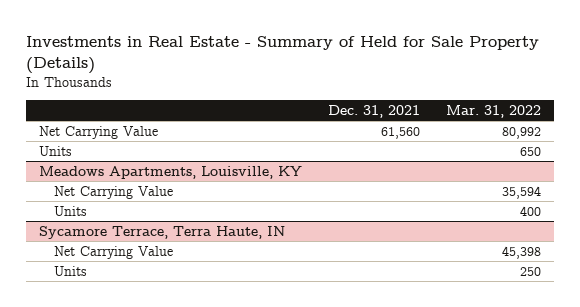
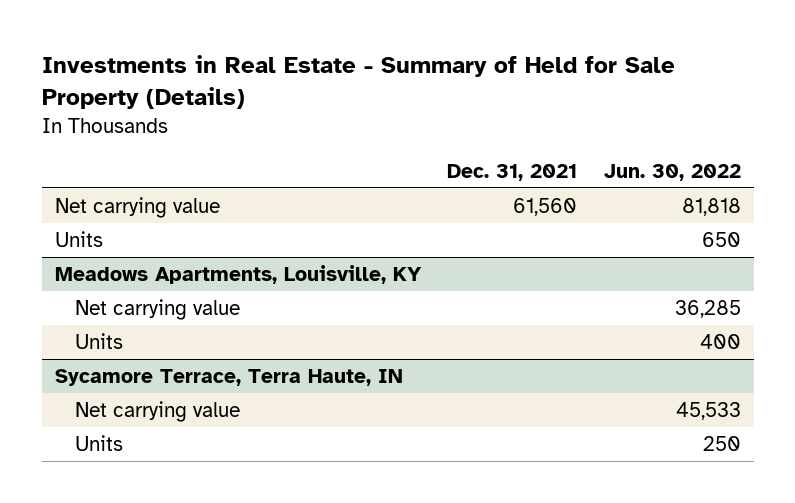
- | Dec. 31, 2021 | Mar. 31, 2022
+ | Dec. 31, 2021 | Jun. 30, 2022
- Net Carrying Value | 61,560 | 80,992
+ Net carrying value | 61,560 | 81,818
@ Meadows Apartments, Louisville, KY
- Net Carrying Value | | 35,594
+ Net carrying value | | 36,285
@ Sycamore Terrace, Terra Haute, IN
- Net Carrying Value | | 45,398
+ Net carrying value | | 45,533

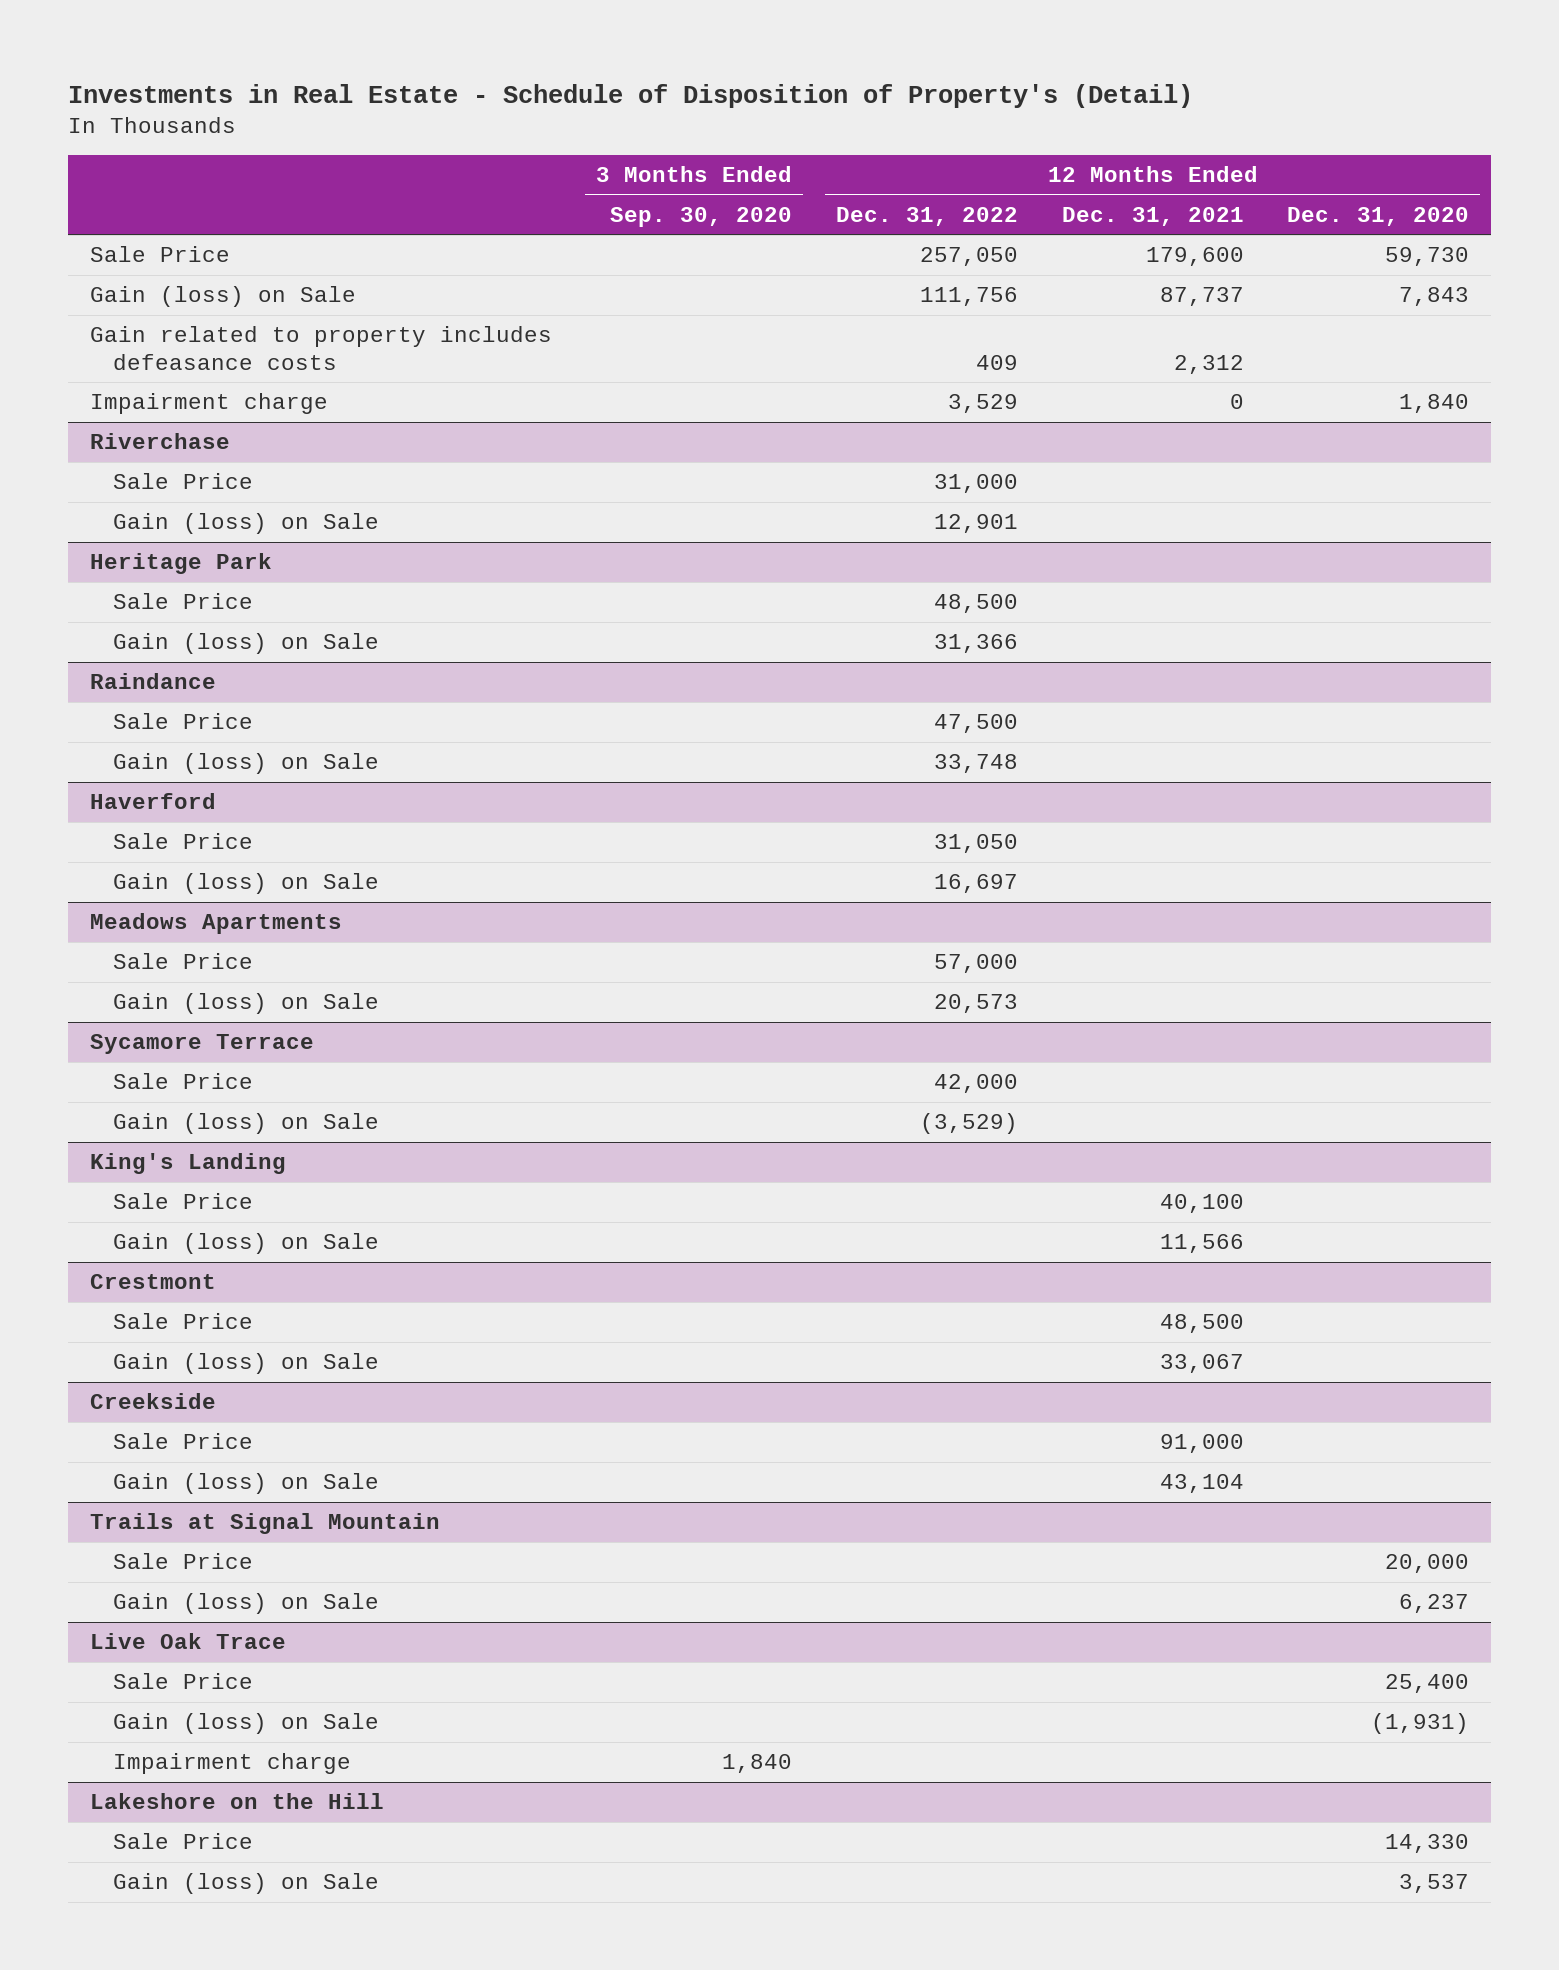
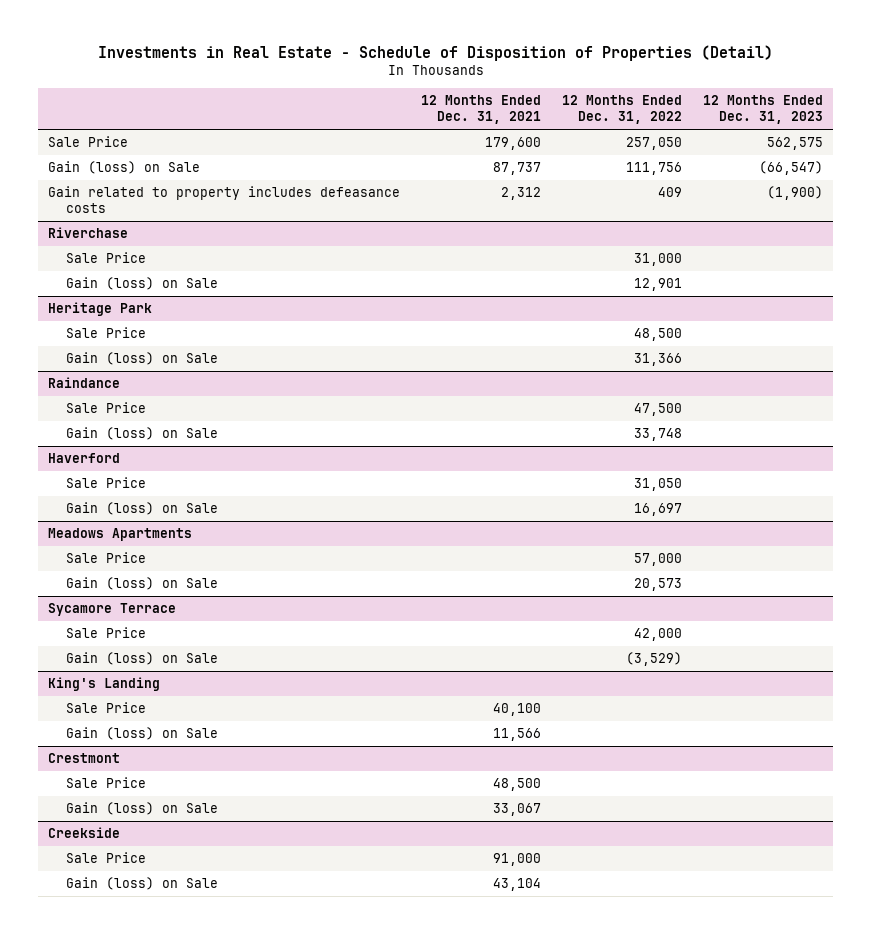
- Investments in Real Estate - Schedule of Disposition of Property's (Detail)
+ Investments in Real Estate - Schedule of Disposition of Properties (Detail)
- | 3 Months Ended Sep. 30, 2020 | 12 Months Ended Dec. 31, 2022 | 12 Months Ended Dec. 31, 2021 | 12 Months Ended Dec. 31, 2020
+ | 12 Months Ended Dec. 31, 2021 | 12 Months Ended Dec. 31, 2022 | 12 Months Ended Dec. 31, 2023
- Impairment charge | | 3,529 | 0 | 1,840
- Trails at Signal Mountain
- Sale Price | | | | 20,000
- Gain (loss) on Sale | | | | 6,237
- Live Oak Trace
- Sale Price | | | | 25,400
- Gain (loss) on Sale | | | | (1,931)
- Impairment charge | 1,840 | | |
- Lakeshore on the Hill
- Sale Price | | | | 14,330
- Gain (loss) on Sale | | | | 3,537

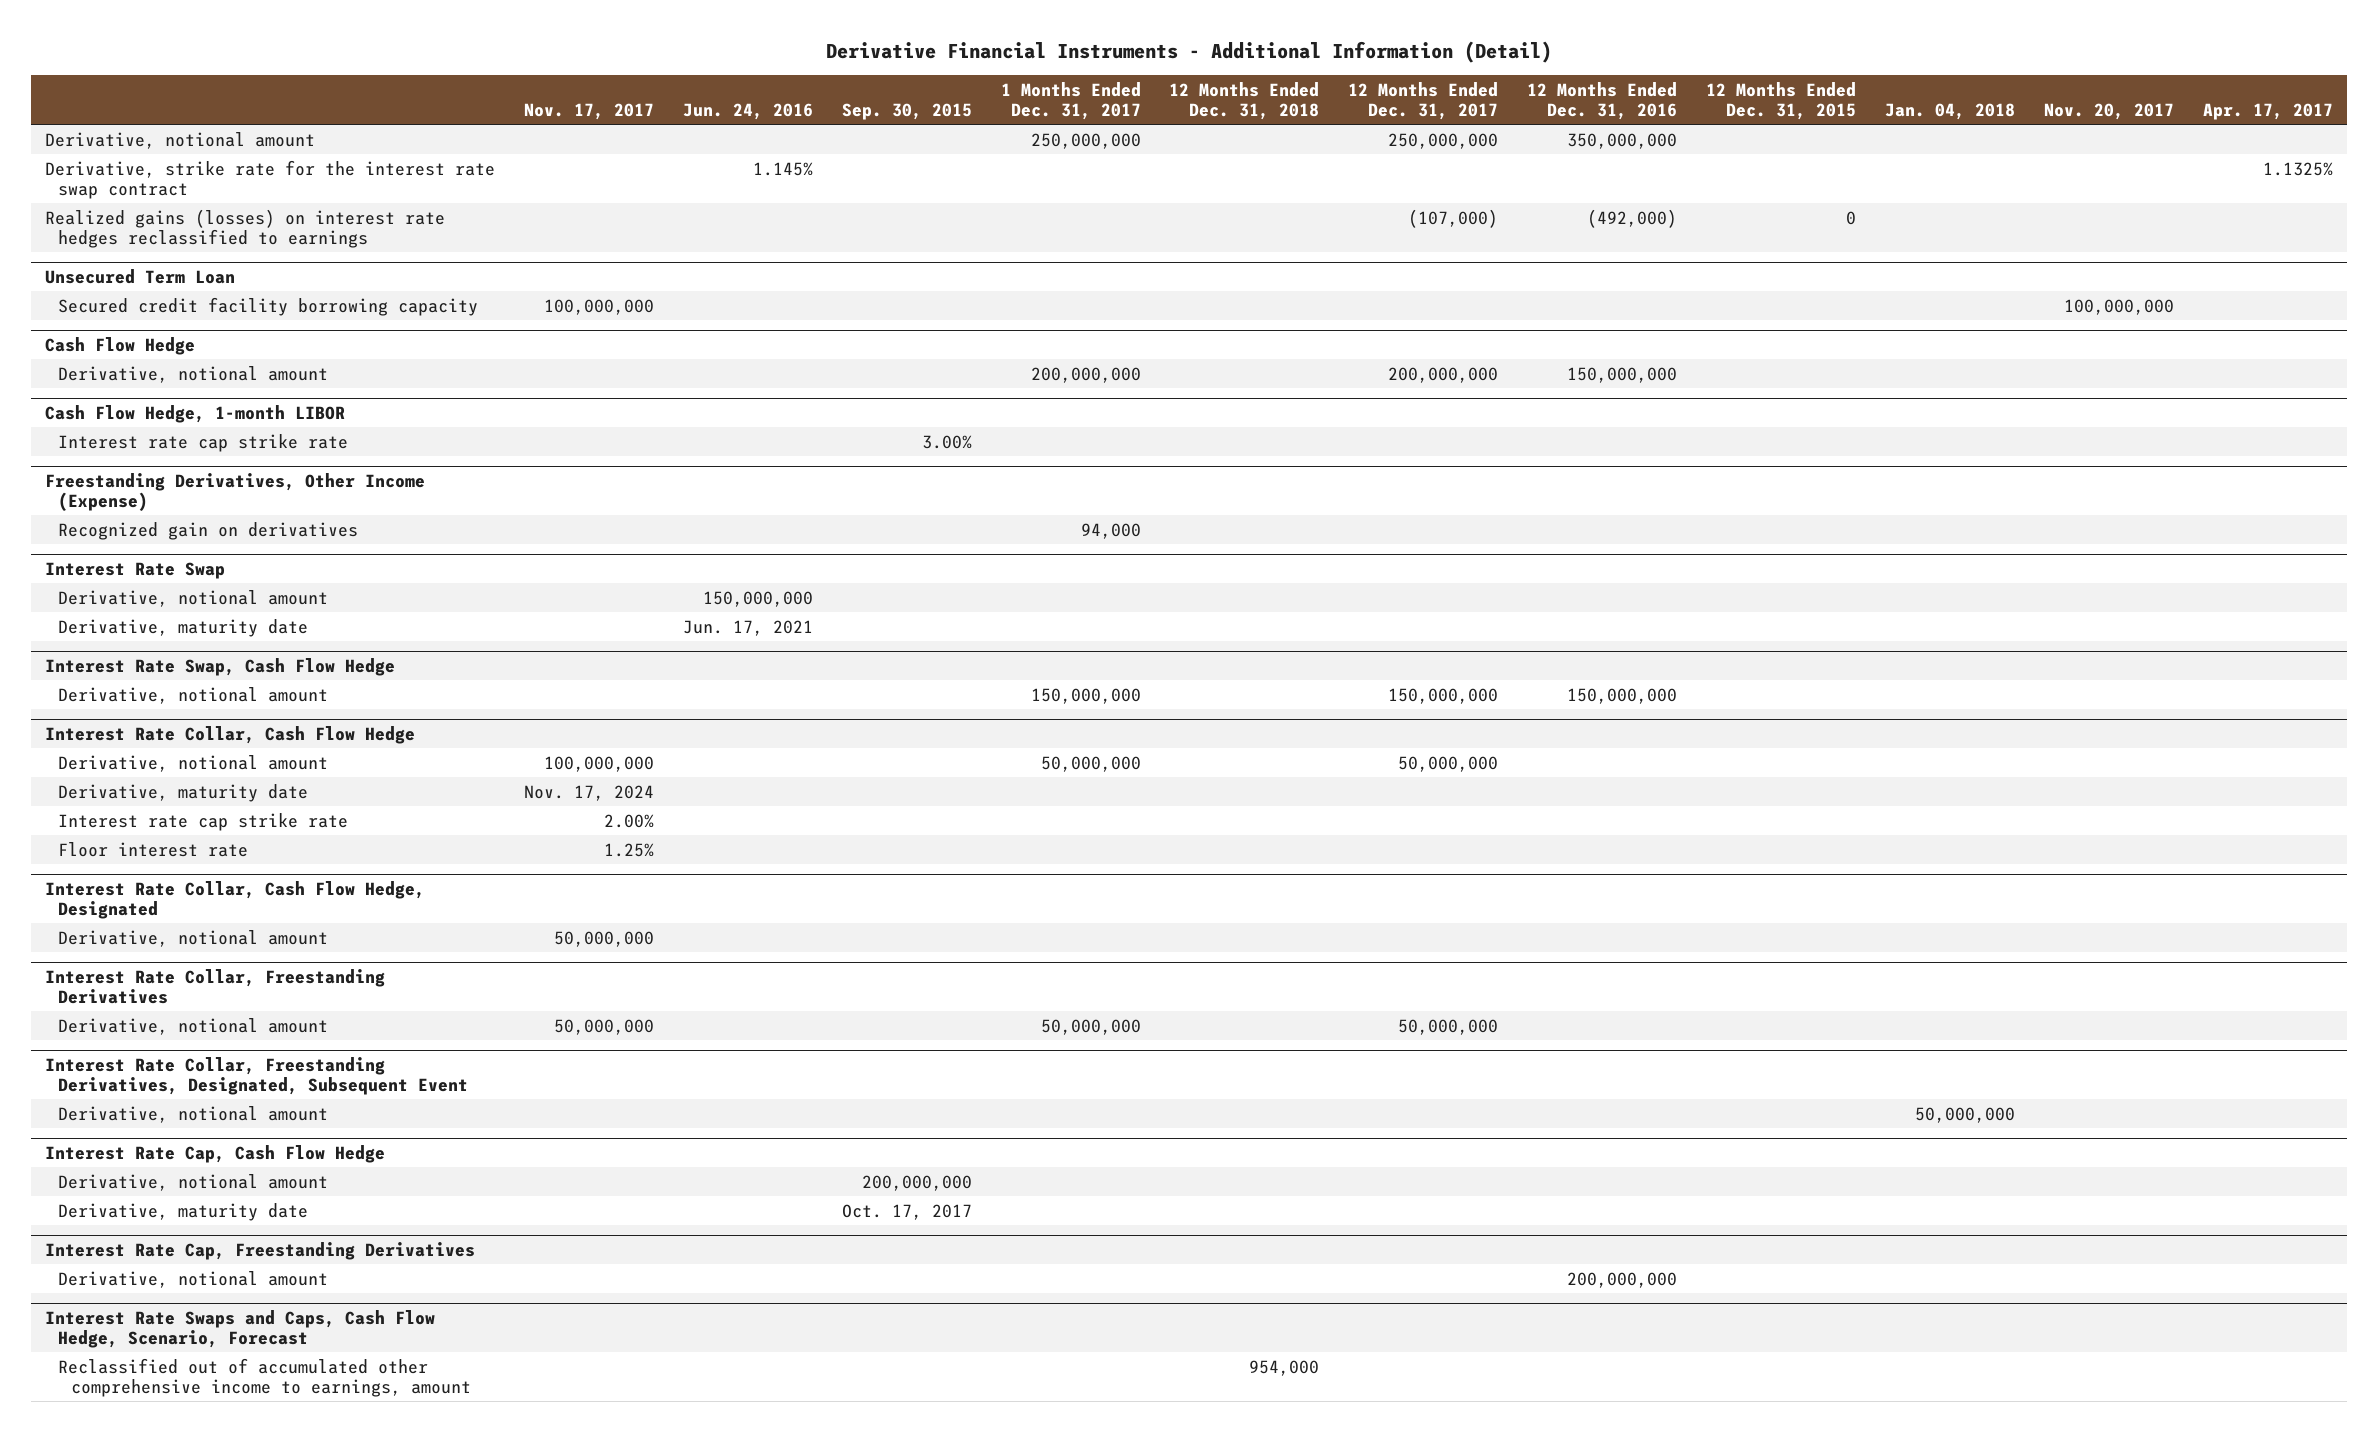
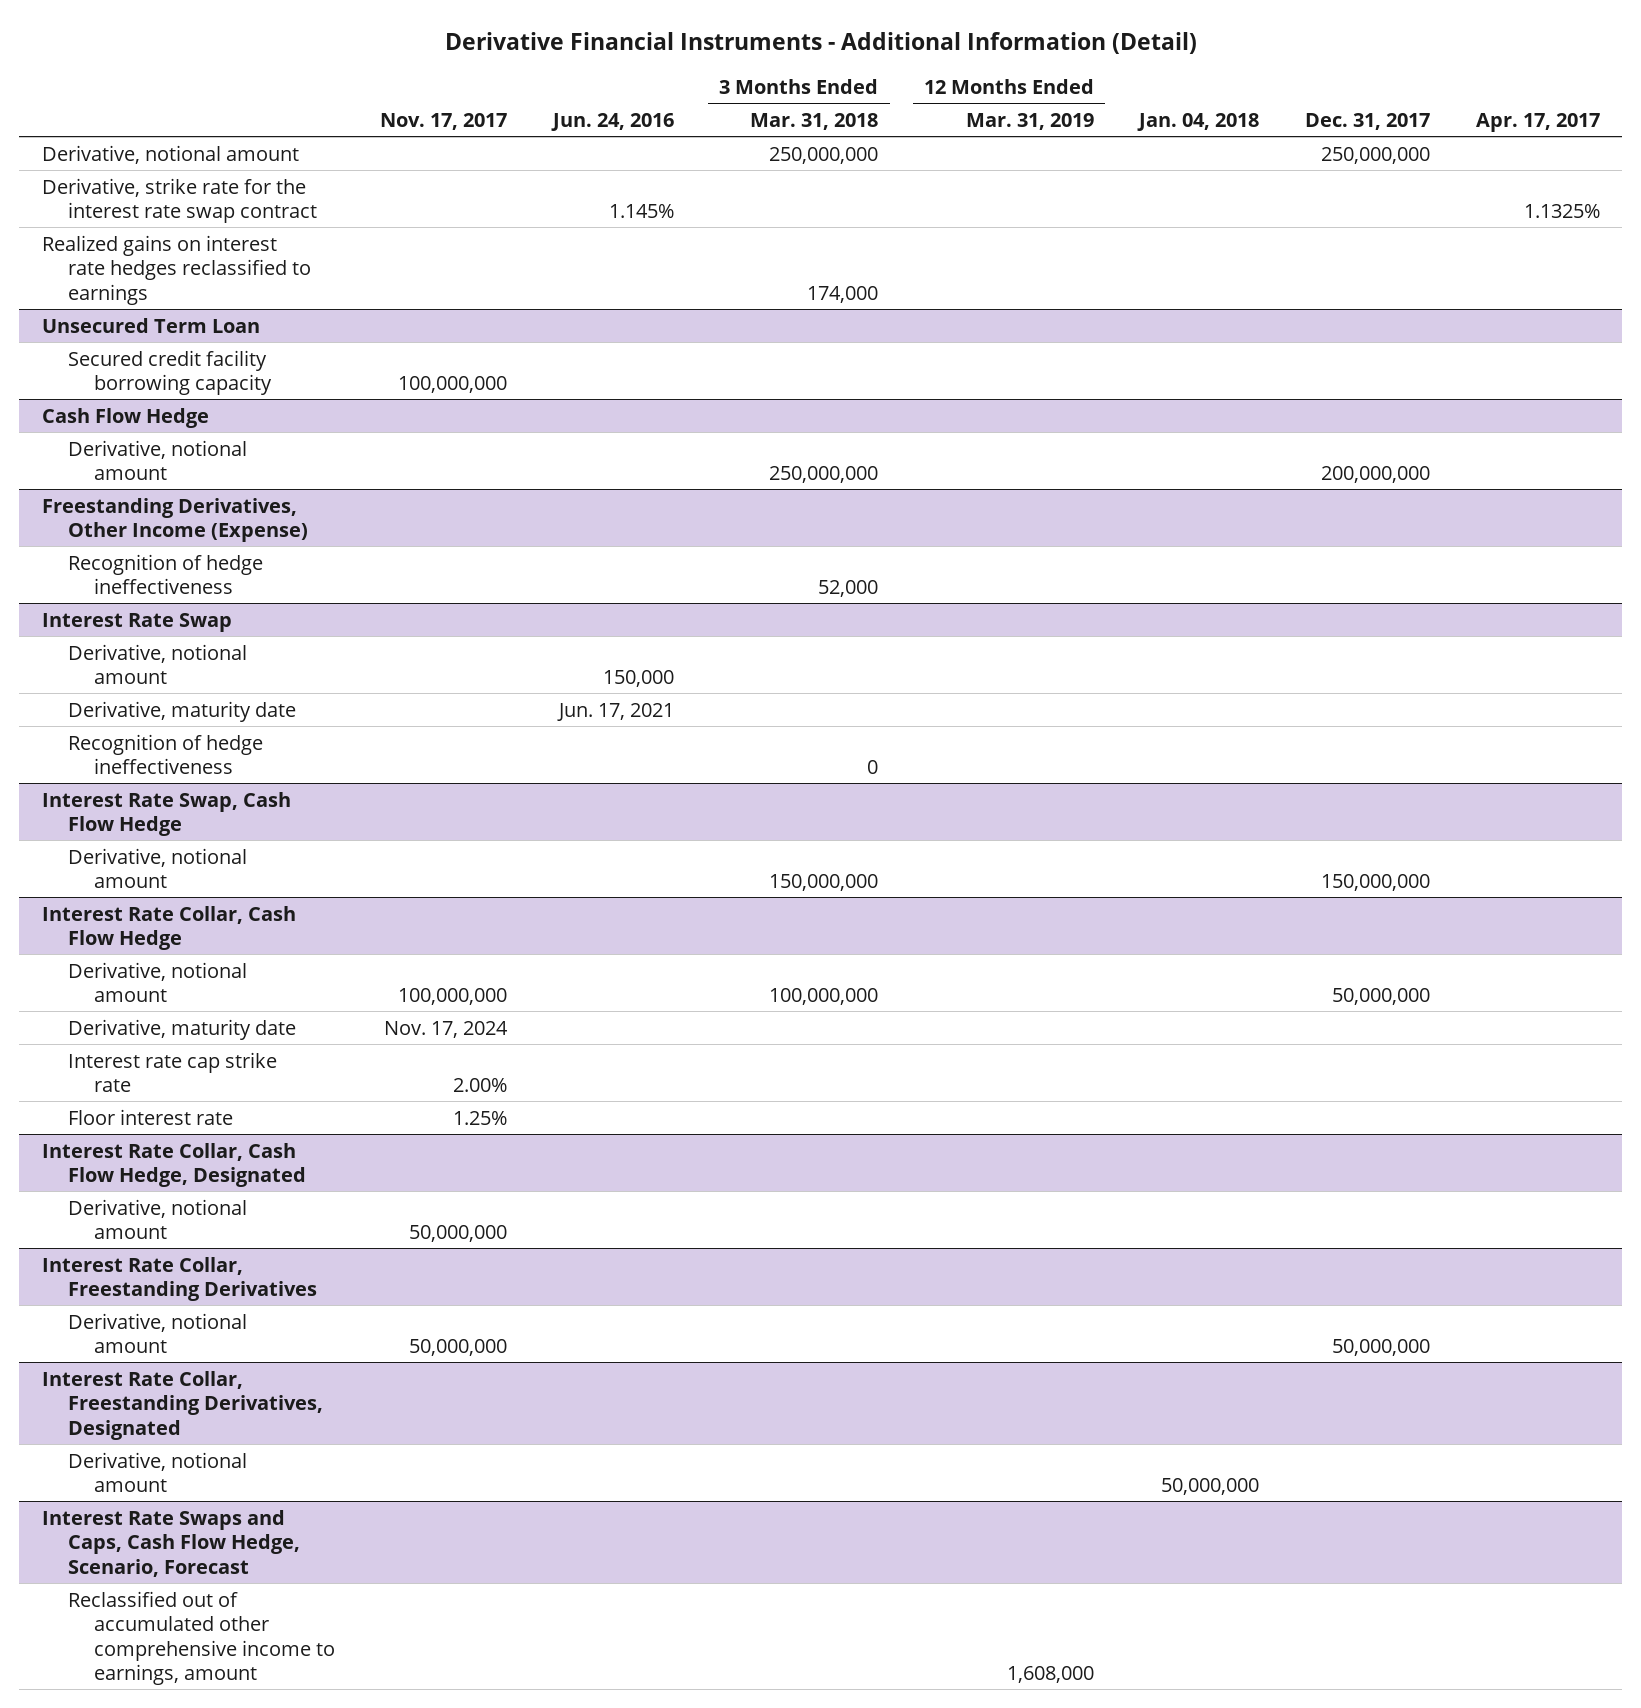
- | Nov. 17, 2017 | Jun. 24, 2016 | Sep. 30, 2015 | 1 Months Ended Dec. 31, 2017 | 12 Months Ended Dec. 31, 2018 | 12 Months Ended Dec. 31, 2017 | 12 Months Ended Dec. 31, 2016 | 12 Months Ended Dec. 31, 2015 | Jan. 04, 2018 | Nov. 20, 2017 | Apr. 17, 2017
+ | Nov. 17, 2017 | Jun. 24, 2016 | 3 Months Ended Mar. 31, 2018 | 12 Months Ended Mar. 31, 2019 | Jan. 04, 2018 | Dec. 31, 2017 | Apr. 17, 2017
- Realized gains (losses) on interest rate hedges reclassified to earnings | | | | | | (107,000) | (492,000) | 0 | | |
+ Realized gains on interest rate hedges reclassified to earnings | | | 174,000 | | | |
- Cash Flow Hedge, 1-month LIBOR
- Interest rate cap strike rate | | | 3.00% | | | | | | | |
@ Freestanding Derivatives, Other Income (Expense)
- Recognized gain on derivatives | | | | 94,000 | | | | | | |
+ Recognition of hedge ineffectiveness | | | 52,000 | | | |
@ Interest Rate Swap
- Derivative, notional amount | | 150,000,000 | | | | | | | | |
+ Derivative, notional amount | | 150,000 | | | | |
+ Recognition of hedge ineffectiveness | | | 0 | | | |
- Interest Rate Collar, Freestanding Derivatives, Designated, Subsequent Event
+ Interest Rate Collar, Freestanding Derivatives, Designated
- Interest Rate Cap, Cash Flow Hedge
- Derivative, notional amount | | | 200,000,000 | | | | | | | |
- Derivative, maturity date | | | Oct. 17, 2017 | | | | | | | |
- Interest Rate Cap, Freestanding Derivatives
- Derivative, notional amount | | | | | | | 200,000,000 | | | |

